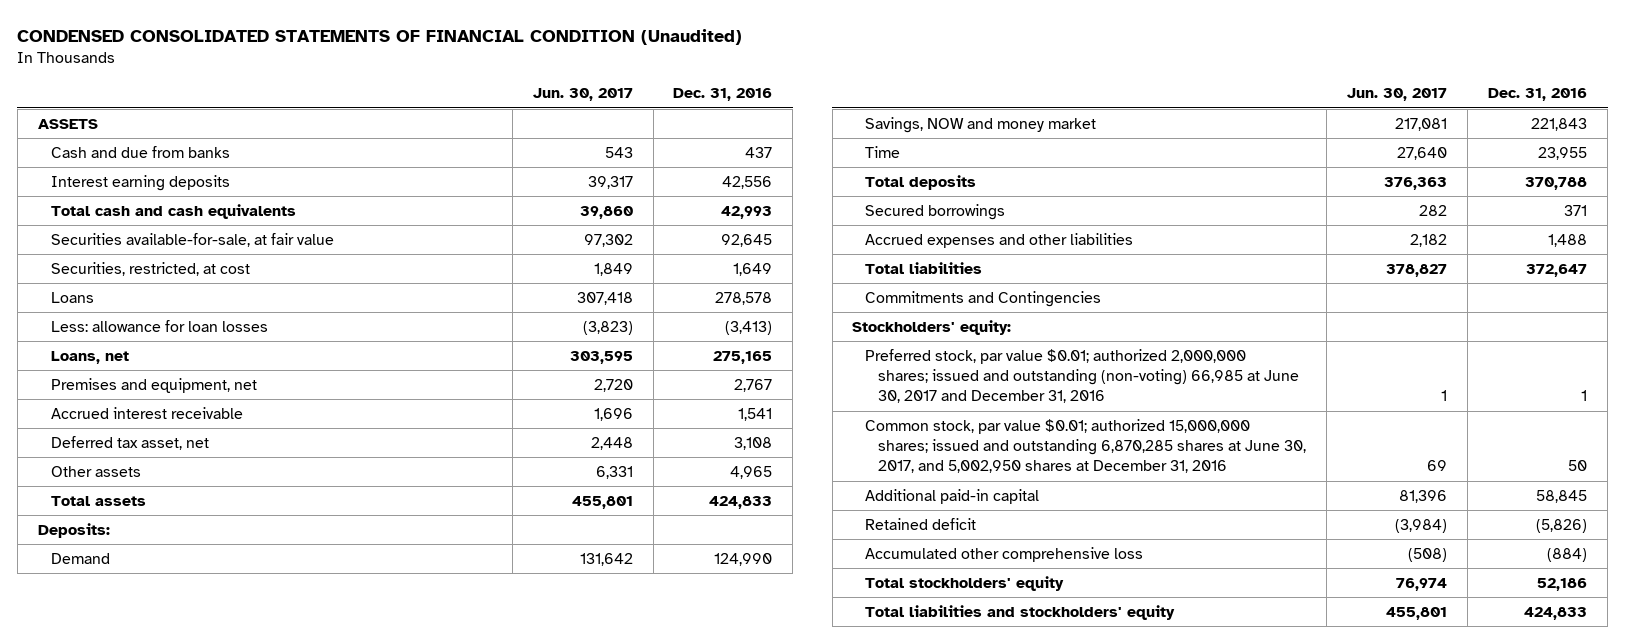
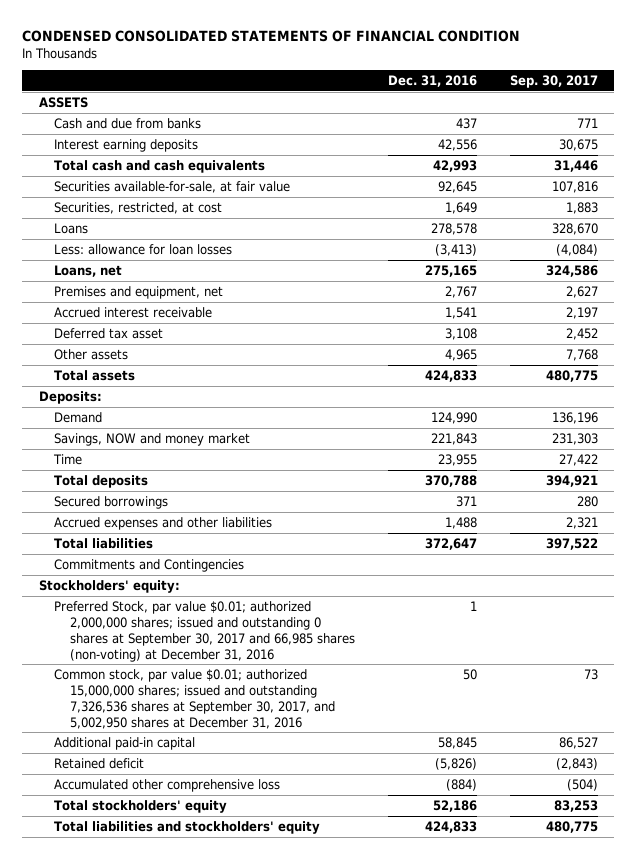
- CONDENSED CONSOLIDATED STATEMENTS OF FINANCIAL CONDITION (Unaudited)
+ CONDENSED CONSOLIDATED STATEMENTS OF FINANCIAL CONDITION
- | Jun. 30, 2017 | Dec. 31, 2016
+ | Dec. 31, 2016 | Sep. 30, 2017
- Deferred tax asset, net | 2,448 | 3,108
+ Deferred tax asset | 3,108 | 2,452
- Preferred stock, par value $0.01; authorized 2,000,000 shares; issued and outstanding (non-voting) 66,985 at June 30, 2017 and December 31, 2016 | 1 | 1
- Common stock, par value $0.01; authorized 15,000,000 shares; issued and outstanding 6,870,285 shares at June 30, 2017, and 5,002,950 shares at December 31, 2016 | 69 | 50
+ Preferred Stock, par value $0.01; authorized 2,000,000 shares; issued and outstanding 0 shares at September 30, 2017 and 66,985 shares (non-voting) at December 31, 2016 | 1 |
+ Common stock, par value $0.01; authorized 15,000,000 shares; issued and outstanding 7,326,536 shares at September 30, 2017, and 5,002,950 shares at December 31, 2016 | 50 | 73

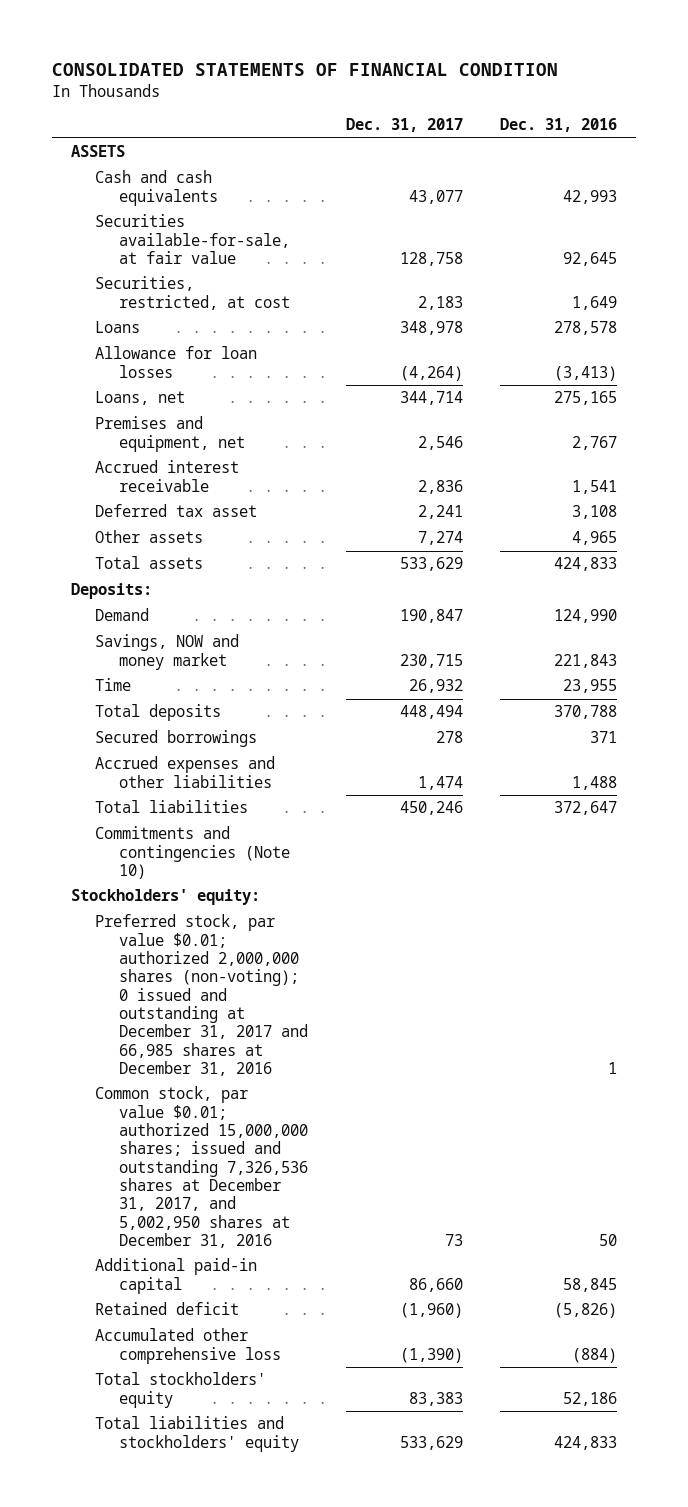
- CONDENSED CONSOLIDATED STATEMENTS OF FINANCIAL CONDITION
+ CONSOLIDATED STATEMENTS OF FINANCIAL CONDITION
- | Dec. 31, 2016 | Sep. 30, 2017
+ | Dec. 31, 2017 | Dec. 31, 2016
- Cash and due from banks | 437 | 771
- Interest earning deposits | 42,556 | 30,675
- Total cash and cash equivalents | 42,993 | 31,446
+ Cash and cash equivalents | 43,077 | 42,993
- Less: allowance for loan losses | (3,413) | (4,084)
+ Allowance for loan losses | (4,264) | (3,413)
- Commitments and Contingencies
+ Commitments and contingencies (Note 10)
- Preferred Stock, par value $0.01; authorized 2,000,000 shares; issued and outstanding 0 shares at September 30, 2017 and 66,985 shares (non-voting) at December 31, 2016 | 1 |
- Common stock, par value $0.01; authorized 15,000,000 shares; issued and outstanding 7,326,536 shares at September 30, 2017, and 5,002,950 shares at December 31, 2016 | 50 | 73
+ Preferred stock, par value $0.01; authorized 2,000,000 shares (non-voting); 0 issued and outstanding at December 31, 2017 and 66,985 shares at December 31, 2016 | | 1
+ Common stock, par value $0.01; authorized 15,000,000 shares; issued and outstanding 7,326,536 shares at December 31, 2017, and 5,002,950 shares at December 31, 2016 | 73 | 50

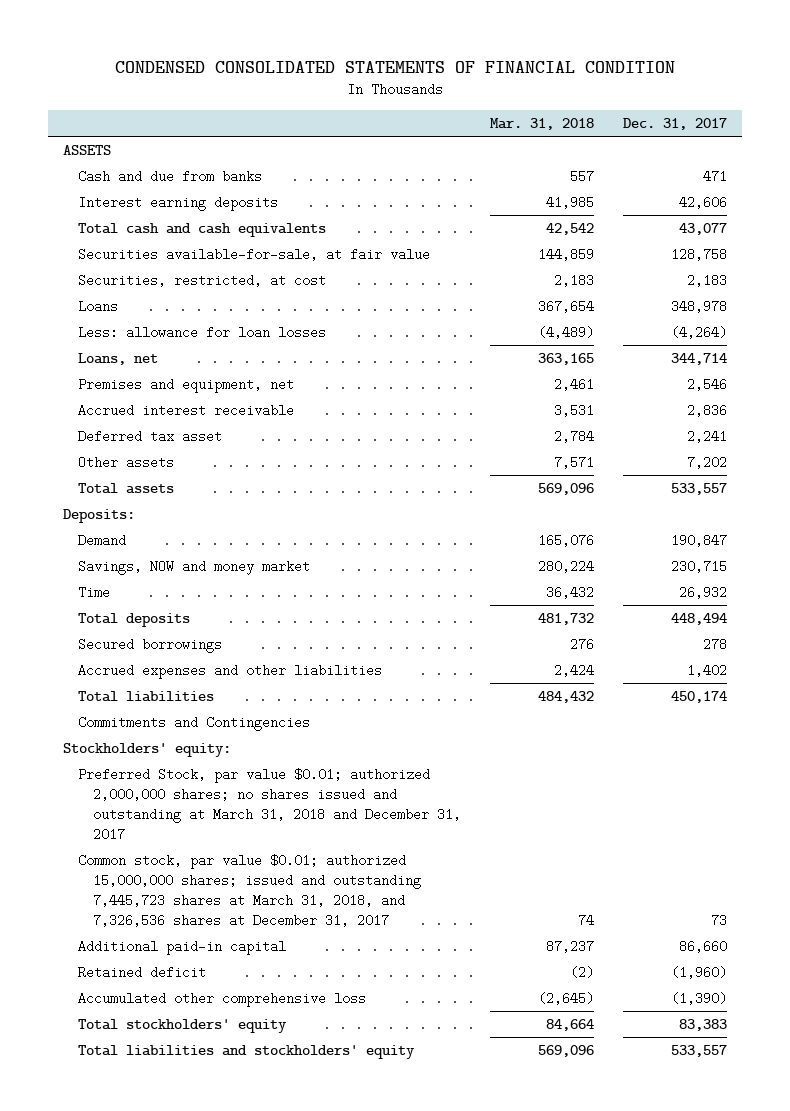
- CONSOLIDATED STATEMENTS OF FINANCIAL CONDITION
+ CONDENSED CONSOLIDATED STATEMENTS OF FINANCIAL CONDITION
- | Dec. 31, 2017 | Dec. 31, 2016
+ | Mar. 31, 2018 | Dec. 31, 2017
- Cash and cash equivalents | 43,077 | 42,993
+ Cash and due from banks | 557 | 471
+ Interest earning deposits | 41,985 | 42,606
+ Total cash and cash equivalents | 42,542 | 43,077
- Allowance for loan losses | (4,264) | (3,413)
+ Less: allowance for loan losses | (4,489) | (4,264)
- Other assets | 7,274 | 4,965
- Total assets | 533,629 | 424,833
+ Other assets | 7,571 | 7,202
+ Total assets | 569,096 | 533,557
- Accrued expenses and other liabilities | 1,474 | 1,488
- Total liabilities | 450,246 | 372,647
- Commitments and contingencies (Note 10)
+ Accrued expenses and other liabilities | 2,424 | 1,402
+ Total liabilities | 484,432 | 450,174
+ Commitments and Contingencies
- Preferred stock, par value $0.01; authorized 2,000,000 shares (non-voting); 0 issued and outstanding at December 31, 2017 and 66,985 shares at December 31, 2016 | | 1
- Common stock, par value $0.01; authorized 15,000,000 shares; issued and outstanding 7,326,536 shares at December 31, 2017, and 5,002,950 shares at December 31, 2016 | 73 | 50
+ Preferred Stock, par value $0.01; authorized 2,000,000 shares; no shares issued and outstanding at March 31, 2018 and December 31, 2017
+ Common stock, par value $0.01; authorized 15,000,000 shares; issued and outstanding 7,445,723 shares at March 31, 2018, and 7,326,536 shares at December 31, 2017 | 74 | 73
- Total liabilities and stockholders' equity | 533,629 | 424,833
+ Total liabilities and stockholders' equity | 569,096 | 533,557

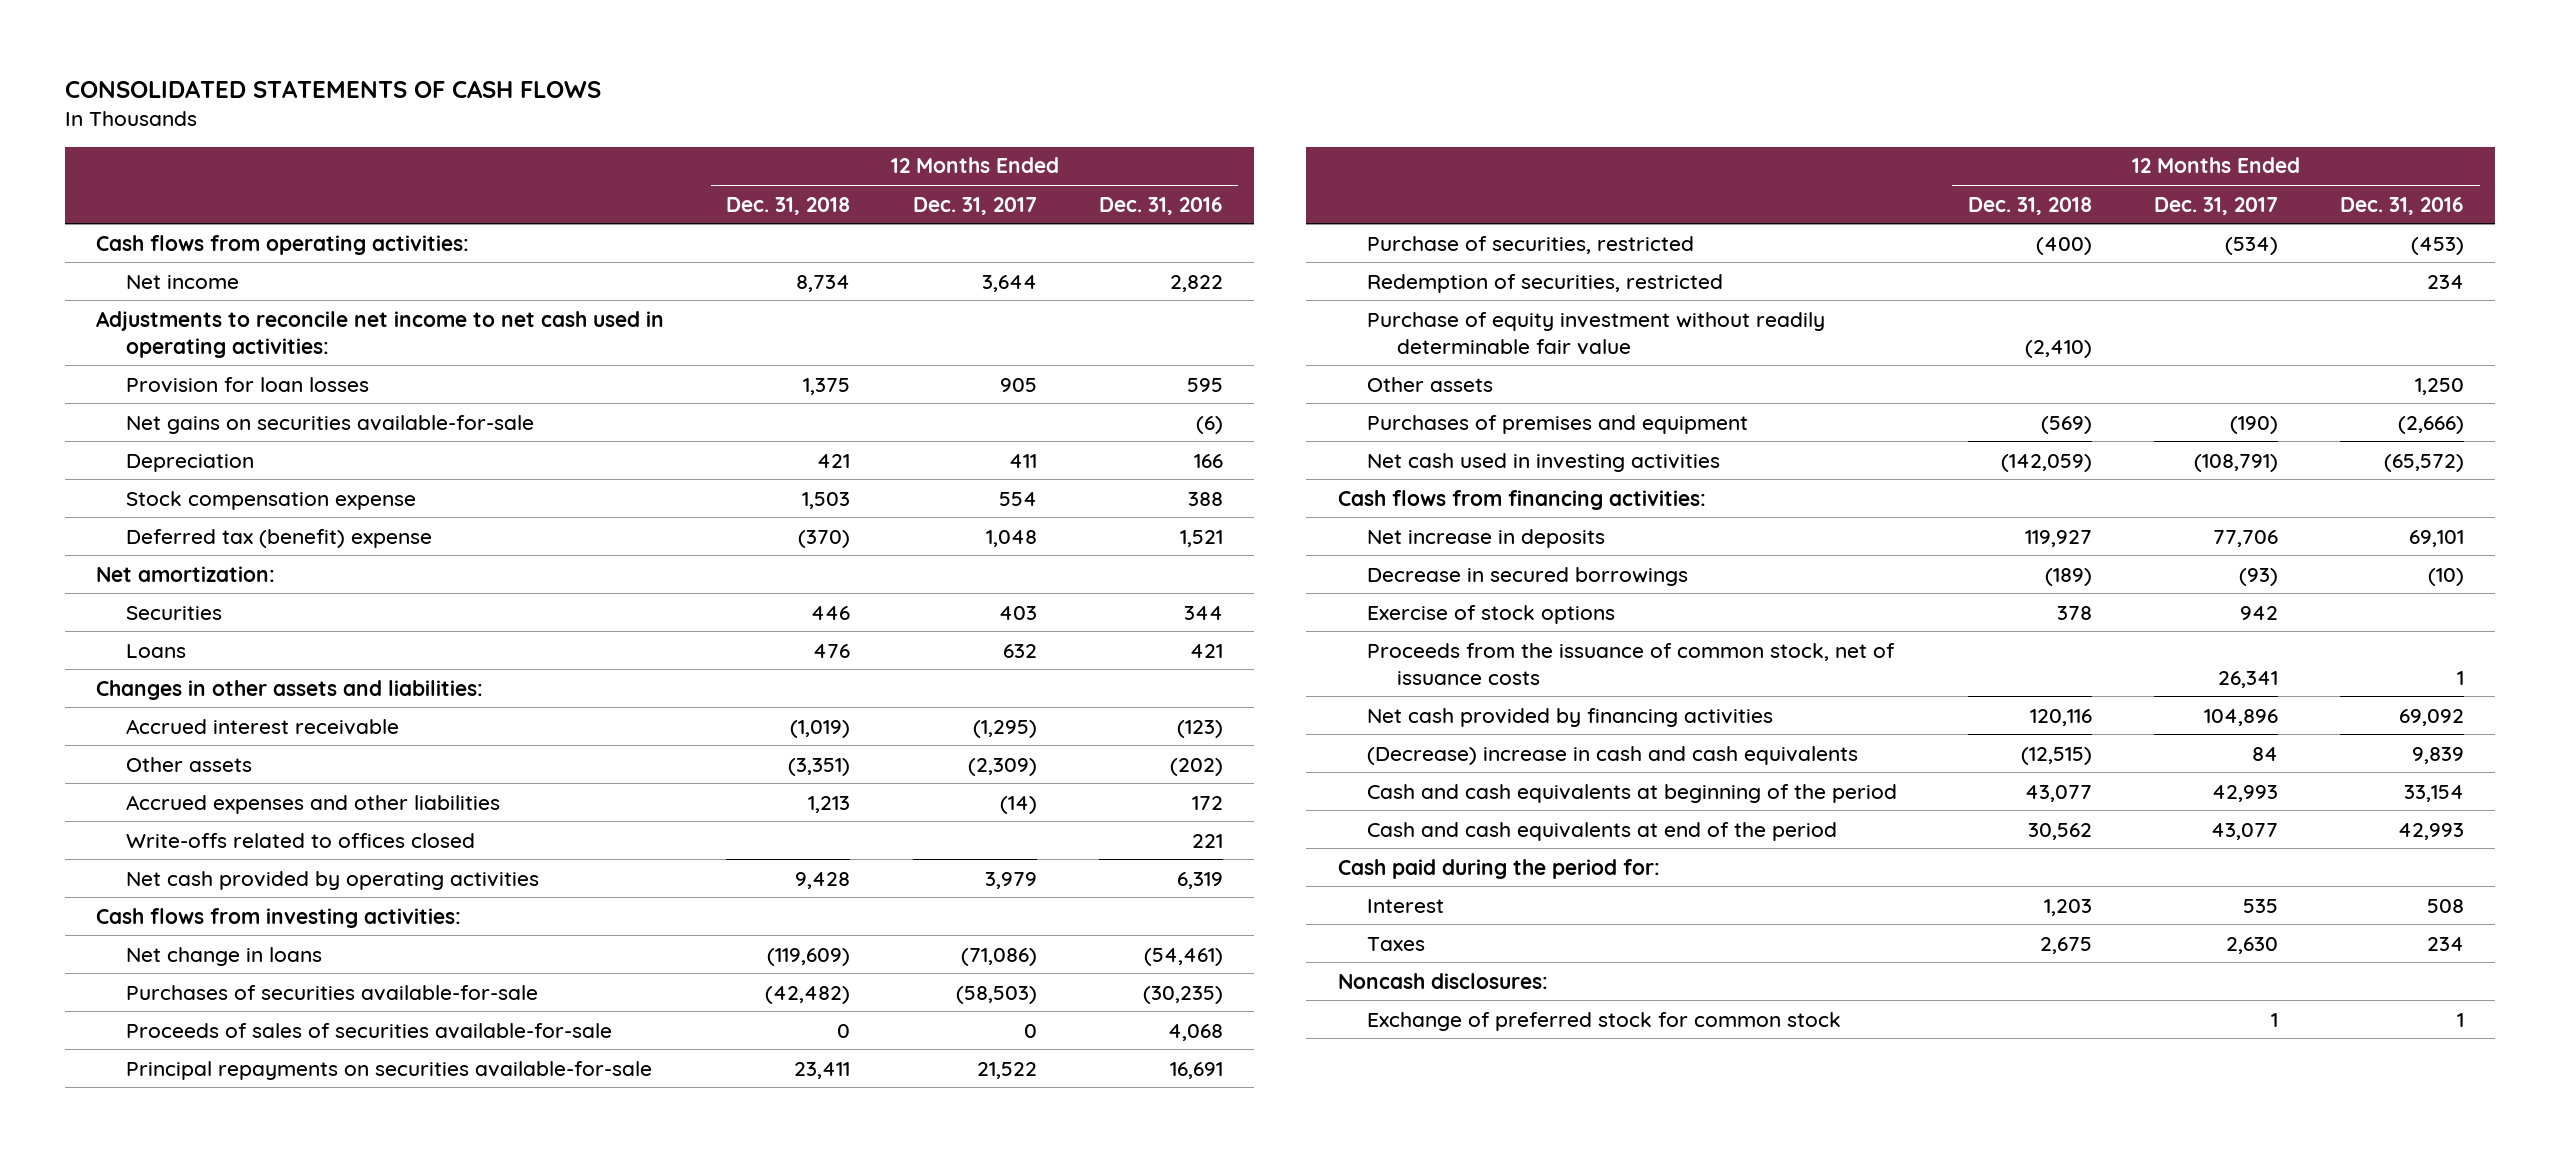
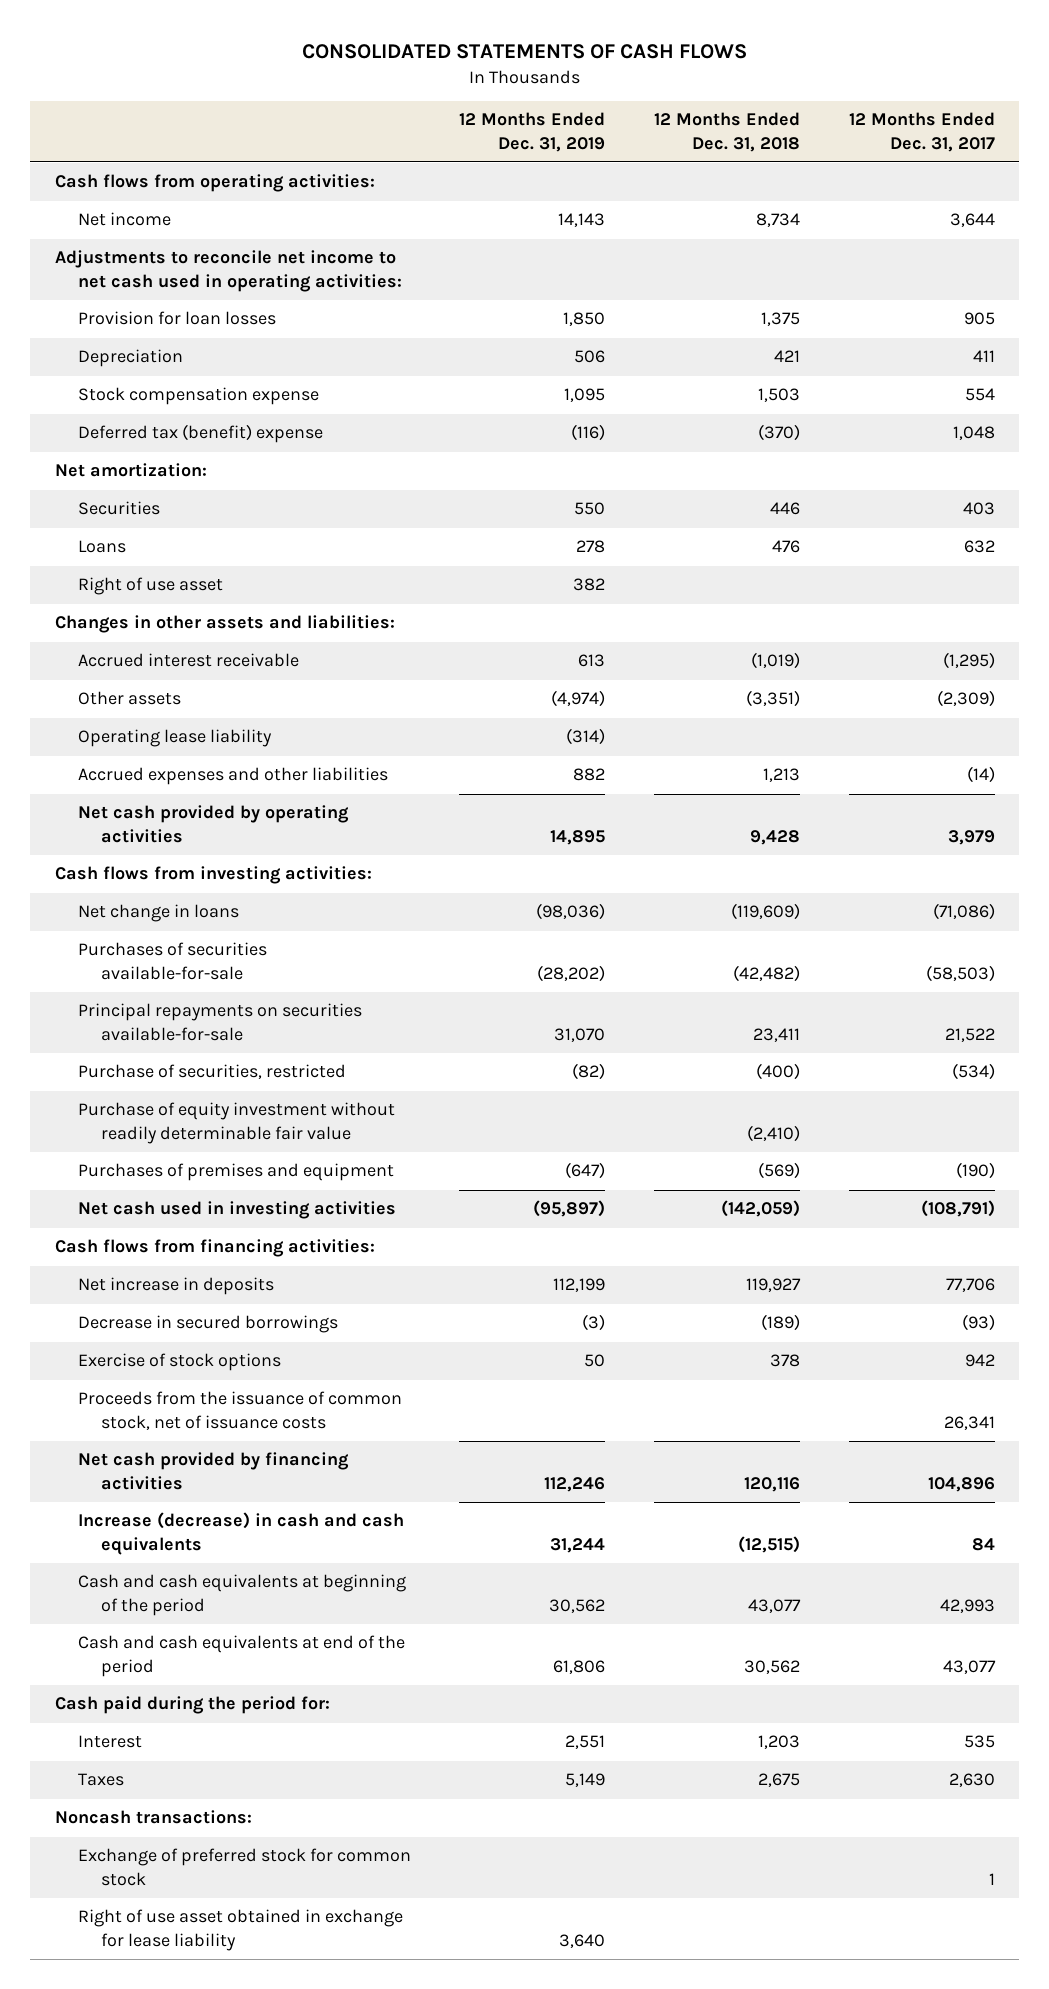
- | 12 Months Ended Dec. 31, 2018 | 12 Months Ended Dec. 31, 2017 | 12 Months Ended Dec. 31, 2016
+ | 12 Months Ended Dec. 31, 2019 | 12 Months Ended Dec. 31, 2018 | 12 Months Ended Dec. 31, 2017
- Net gains on securities available-for-sale | | | (6)
+ Right of use asset | 382 | |
+ Operating lease liability | (314) | |
- Write-offs related to offices closed | | | 221
- Proceeds of sales of securities available-for-sale | 0 | 0 | 4,068
- Redemption of securities, restricted | | | 234
- Other assets | | | 1,250
- (Decrease) increase in cash and cash equivalents | (12,515) | 84 | 9,839
+ Increase (decrease) in cash and cash equivalents | 31,244 | (12,515) | 84
- Noncash disclosures:
+ Noncash transactions:
+ Right of use asset obtained in exchange for lease liability | 3,640 | |

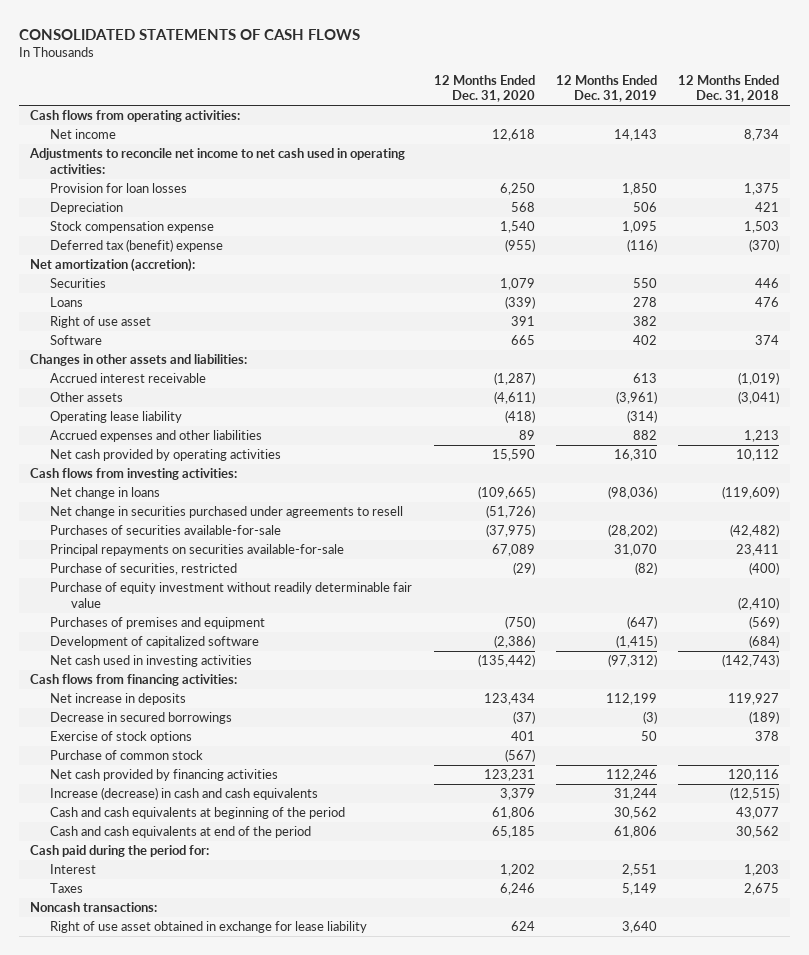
- | 12 Months Ended Dec. 31, 2019 | 12 Months Ended Dec. 31, 2018 | 12 Months Ended Dec. 31, 2017
+ | 12 Months Ended Dec. 31, 2020 | 12 Months Ended Dec. 31, 2019 | 12 Months Ended Dec. 31, 2018
- Net amortization:
+ Net amortization (accretion):
+ Software | 665 | 402 | 374
- Other assets | (4,974) | (3,351) | (2,309)
+ Other assets | (4,611) | (3,961) | (3,041)
- Net cash provided by operating activities | 14,895 | 9,428 | 3,979
+ Net cash provided by operating activities | 15,590 | 16,310 | 10,112
+ Net change in securities purchased under agreements to resell | (51,726) | |
- Net cash used in investing activities | (95,897) | (142,059) | (108,791)
+ Development of capitalized software | (2,386) | (1,415) | (684)
+ Net cash used in investing activities | (135,442) | (97,312) | (142,743)
- Proceeds from the issuance of common stock, net of issuance costs | | | 26,341
+ Purchase of common stock | (567) | |
- Exchange of preferred stock for common stock | | | 1

